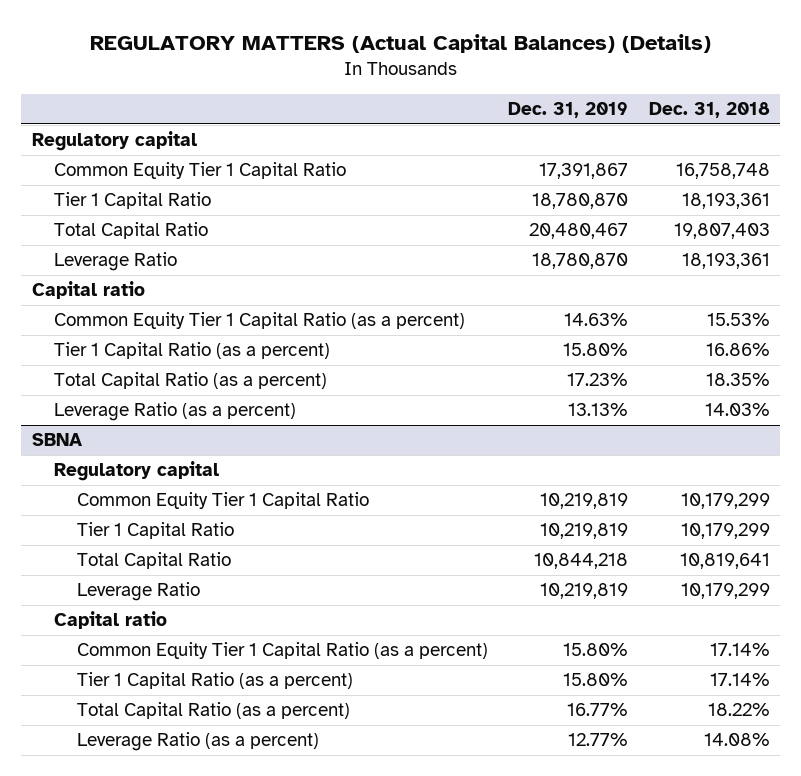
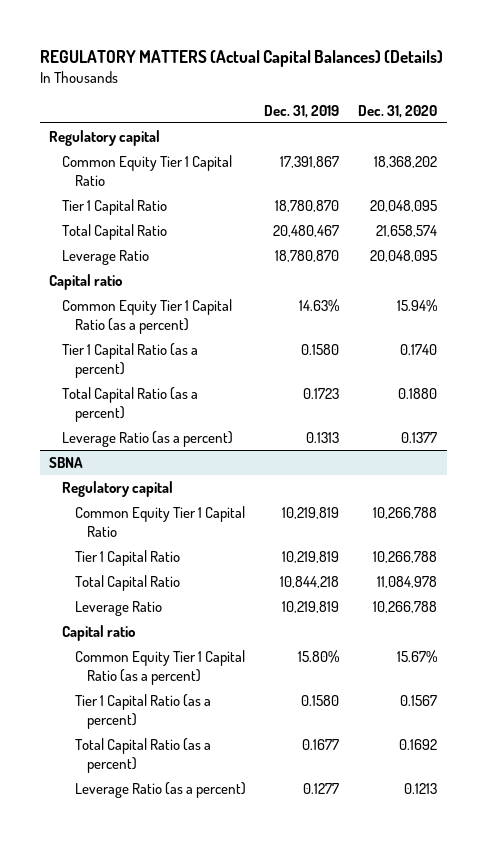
- | Dec. 31, 2019 | Dec. 31, 2018
+ | Dec. 31, 2019 | Dec. 31, 2020
- Tier 1 Capital Ratio (as a percent) | 15.80% | 16.86%
- Total Capital Ratio (as a percent) | 17.23% | 18.35%
- Leverage Ratio (as a percent) | 13.13% | 14.03%
+ Tier 1 Capital Ratio (as a percent) | 0.1580 | 0.1740
+ Total Capital Ratio (as a percent) | 0.1723 | 0.1880
+ Leverage Ratio (as a percent) | 0.1313 | 0.1377
@ SBNA
- Tier 1 Capital Ratio (as a percent) | 15.80% | 17.14%
- Total Capital Ratio (as a percent) | 16.77% | 18.22%
- Leverage Ratio (as a percent) | 12.77% | 14.08%
+ Tier 1 Capital Ratio (as a percent) | 0.1580 | 0.1567
+ Total Capital Ratio (as a percent) | 0.1677 | 0.1692
+ Leverage Ratio (as a percent) | 0.1277 | 0.1213

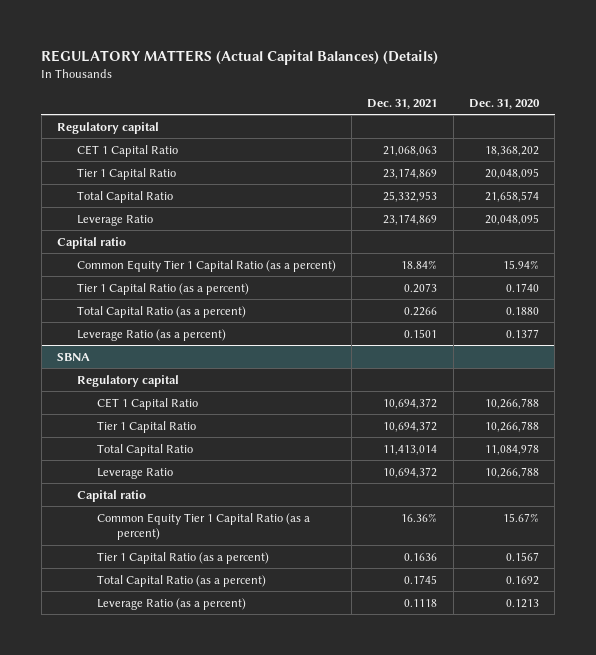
- | Dec. 31, 2019 | Dec. 31, 2020
+ | Dec. 31, 2021 | Dec. 31, 2020
- Common Equity Tier 1 Capital Ratio | 17,391,867 | 18,368,202
+ CET 1 Capital Ratio | 21,068,063 | 18,368,202
@ SBNA
- Common Equity Tier 1 Capital Ratio | 10,219,819 | 10,266,788
+ CET 1 Capital Ratio | 10,694,372 | 10,266,788

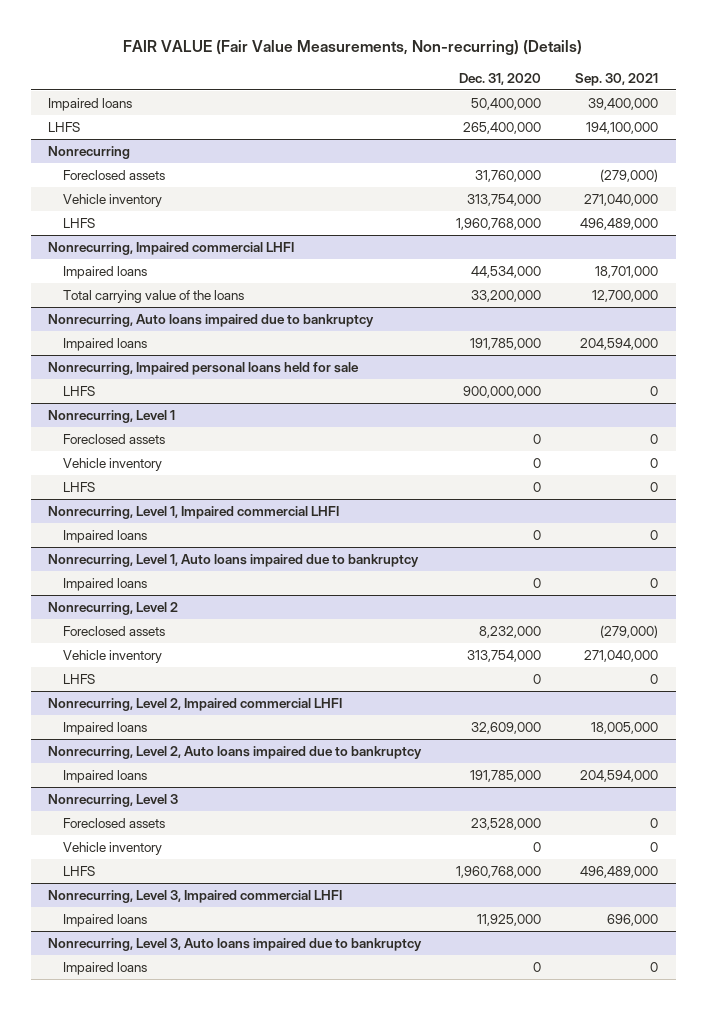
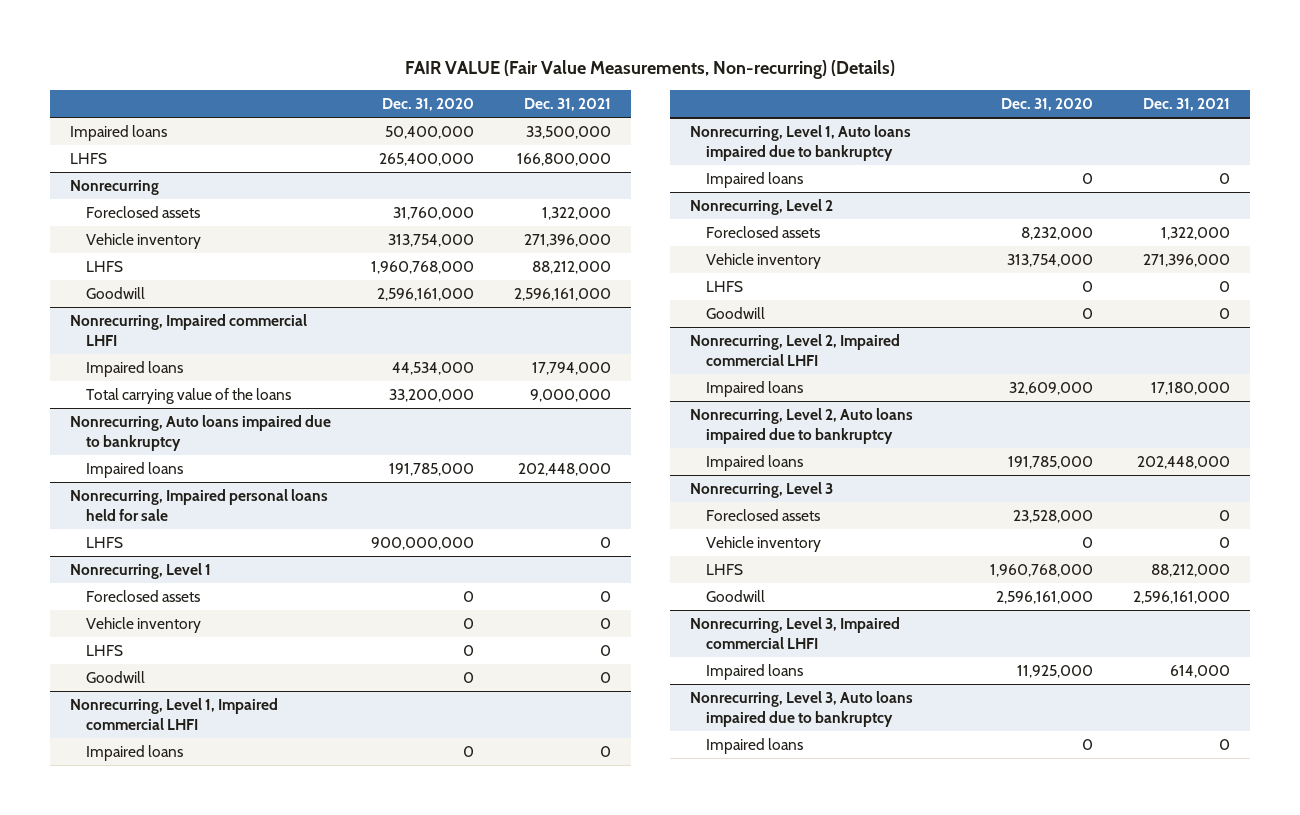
- | Dec. 31, 2020 | Sep. 30, 2021
+ | Dec. 31, 2020 | Dec. 31, 2021
@ Nonrecurring
+ Goodwill | 2,596,161,000 | 2,596,161,000
@ Nonrecurring, Level 1
+ Goodwill | 0 | 0
@ Nonrecurring, Level 2
+ Goodwill | 0 | 0
@ Nonrecurring, Level 3
+ Goodwill | 2,596,161,000 | 2,596,161,000

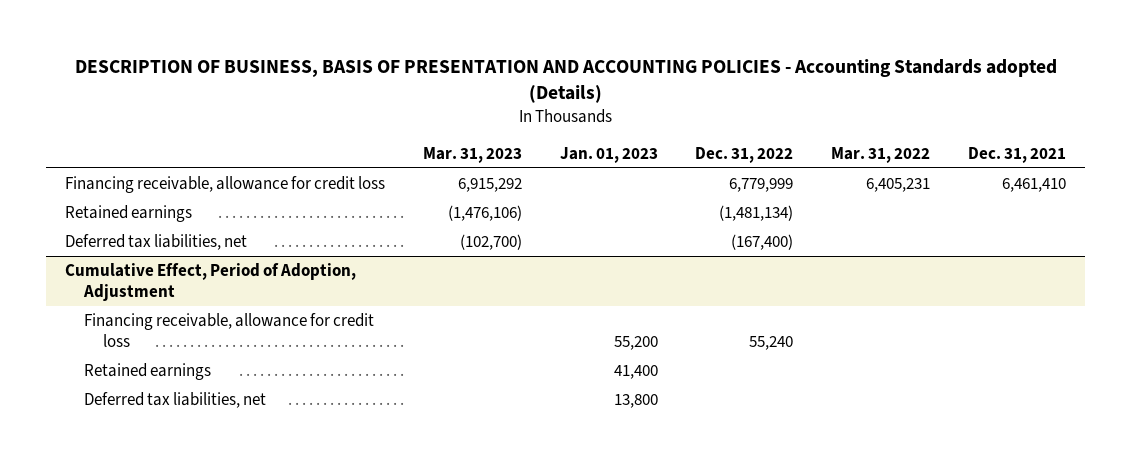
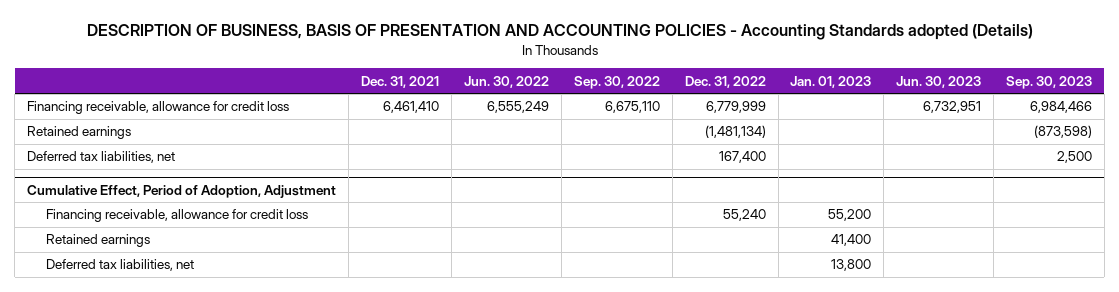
- | Mar. 31, 2023 | Jan. 01, 2023 | Dec. 31, 2022 | Mar. 31, 2022 | Dec. 31, 2021
+ | Dec. 31, 2021 | Jun. 30, 2022 | Sep. 30, 2022 | Dec. 31, 2022 | Jan. 01, 2023 | Jun. 30, 2023 | Sep. 30, 2023
- Deferred tax liabilities, net | (102,700) | | (167,400) | |
+ Deferred tax liabilities, net | | | | 167,400 | | | 2,500

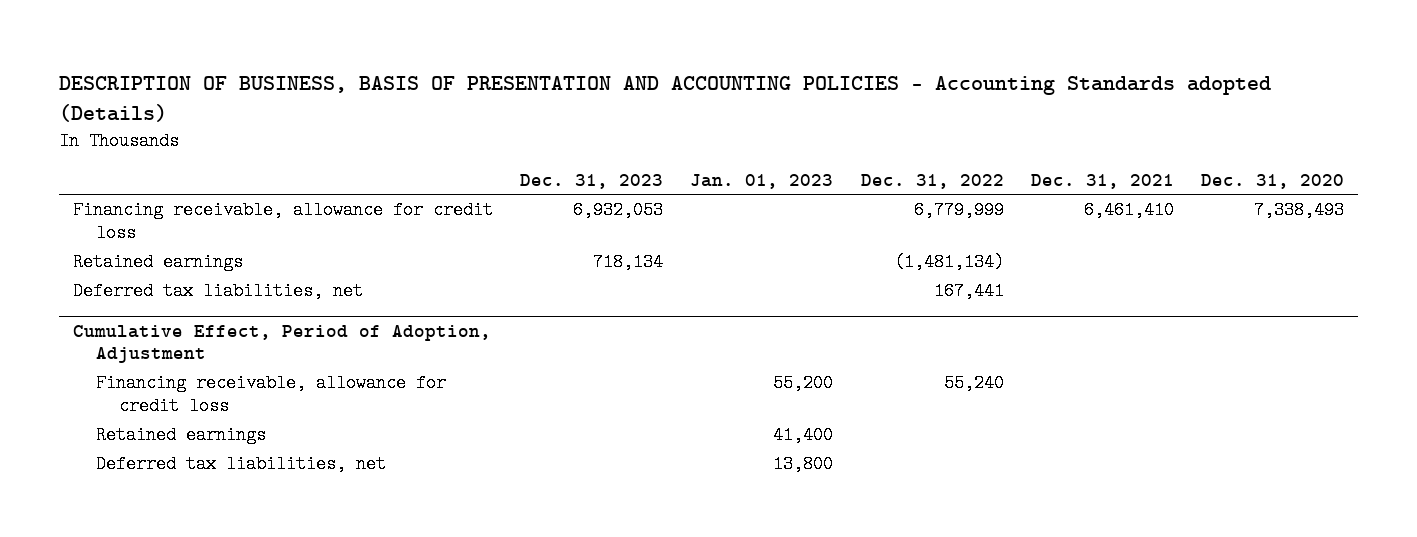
- | Dec. 31, 2021 | Jun. 30, 2022 | Sep. 30, 2022 | Dec. 31, 2022 | Jan. 01, 2023 | Jun. 30, 2023 | Sep. 30, 2023
+ | Dec. 31, 2023 | Jan. 01, 2023 | Dec. 31, 2022 | Dec. 31, 2021 | Dec. 31, 2020
- Deferred tax liabilities, net | | | | 167,400 | | | 2,500
+ Deferred tax liabilities, net | | | 167,441 | |

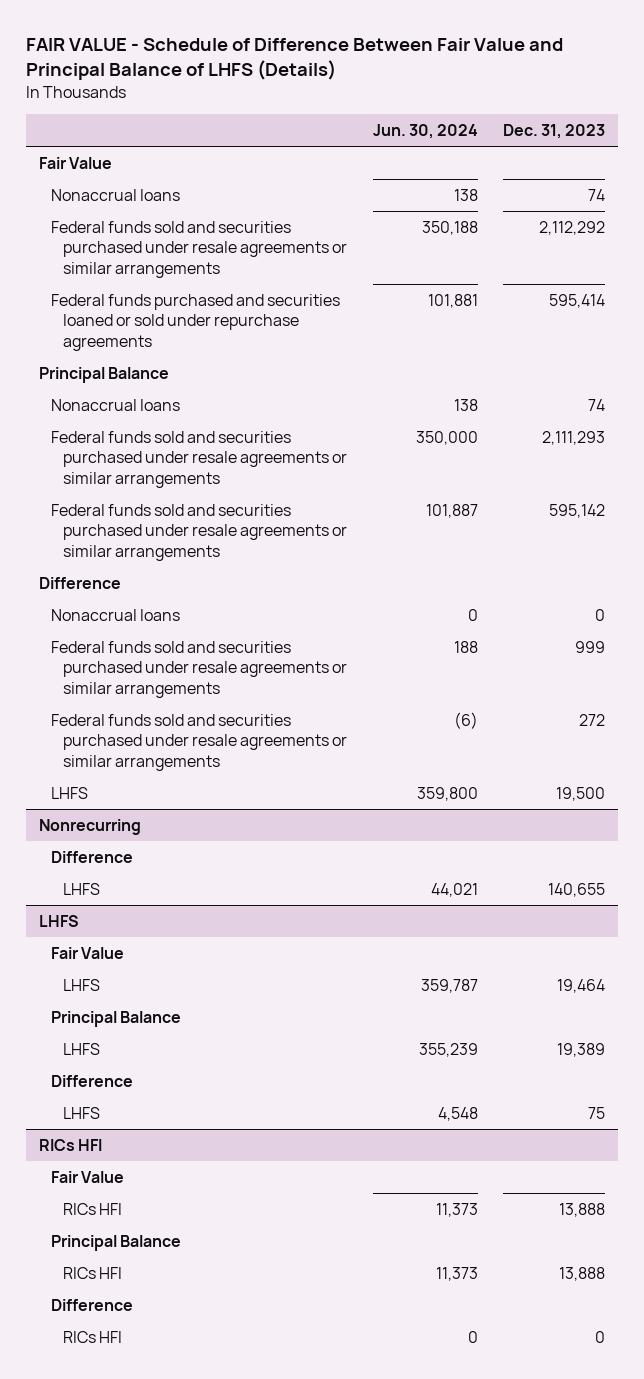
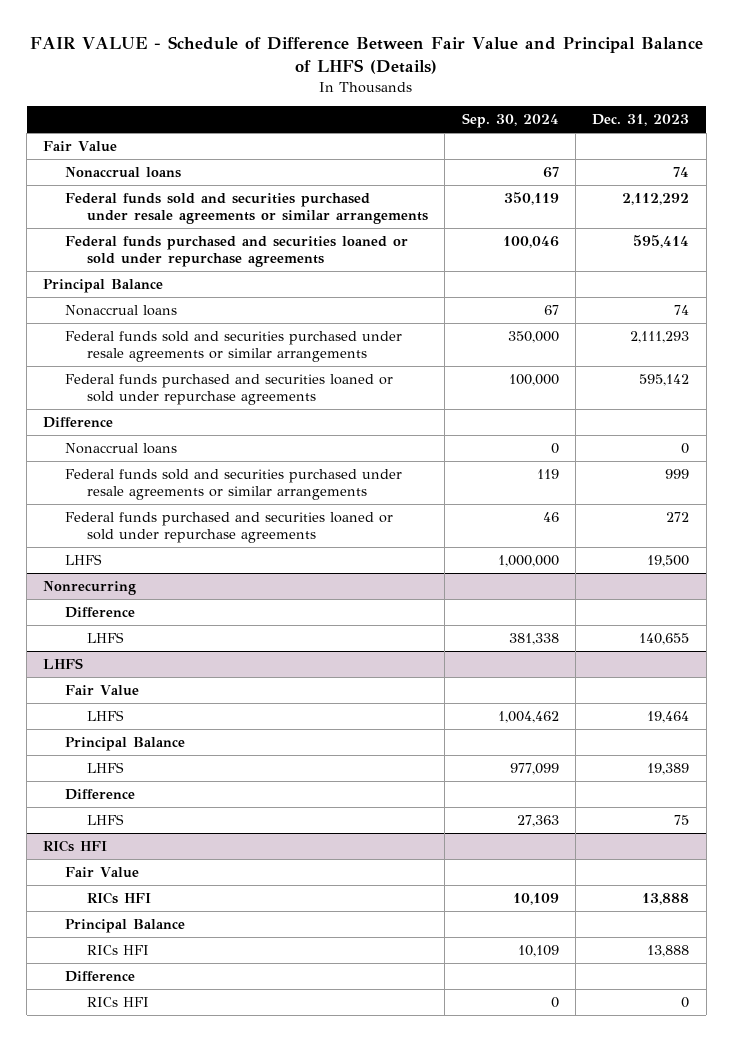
- | Jun. 30, 2024 | Dec. 31, 2023
+ | Sep. 30, 2024 | Dec. 31, 2023
- Federal funds sold and securities purchased under resale agreements or similar arrangements | 101,887 | 595,142
+ Federal funds purchased and securities loaned or sold under repurchase agreements | 100,000 | 595,142
- Federal funds sold and securities purchased under resale agreements or similar arrangements | (6) | 272
+ Federal funds purchased and securities loaned or sold under repurchase agreements | 46 | 272

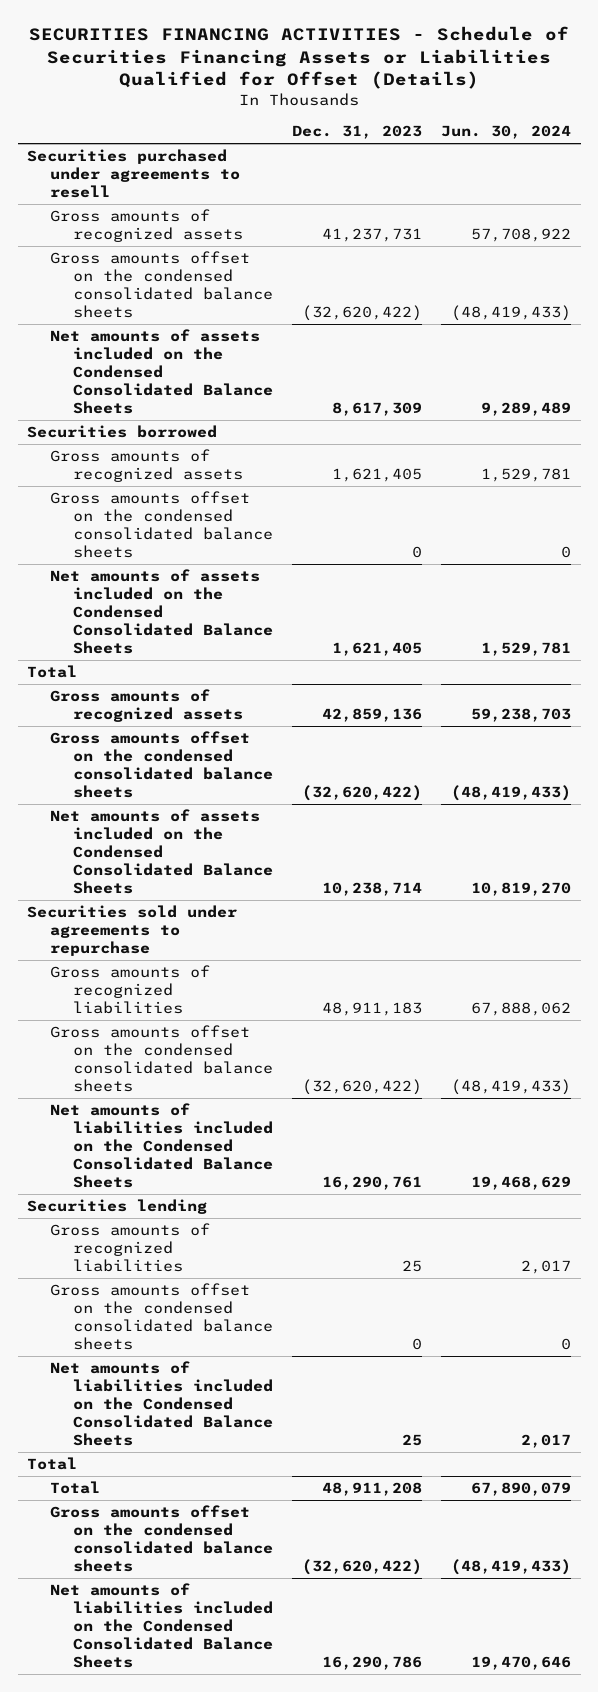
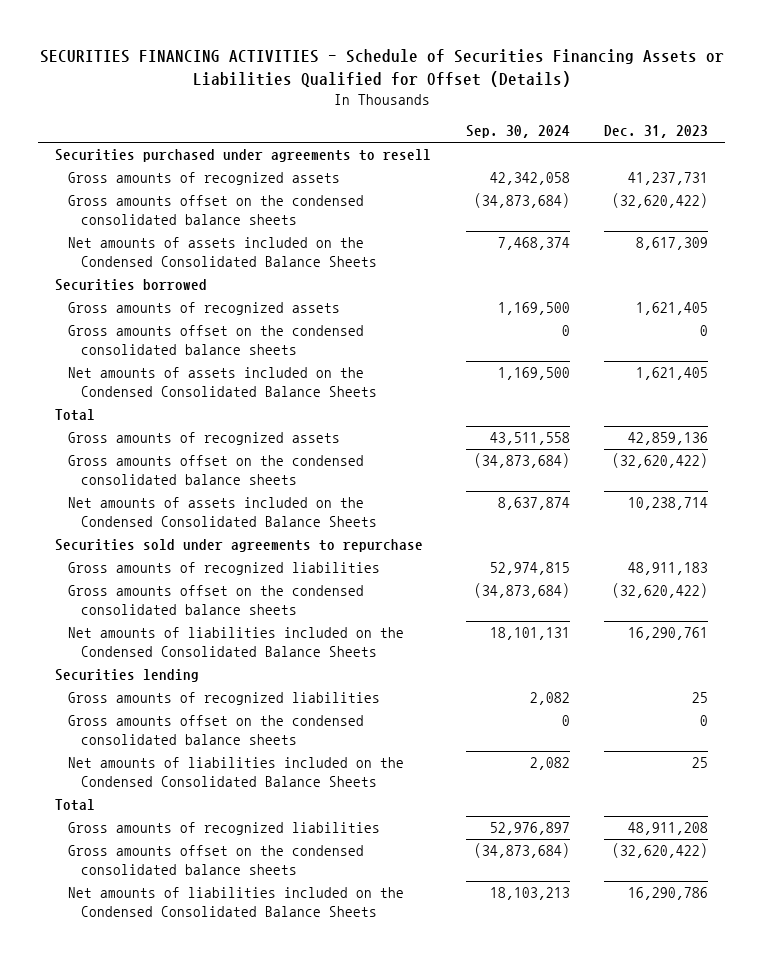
- | Dec. 31, 2023 | Jun. 30, 2024
+ | Sep. 30, 2024 | Dec. 31, 2023
- Total | 48,911,208 | 67,890,079
+ Gross amounts of recognized liabilities | 52,976,897 | 48,911,208

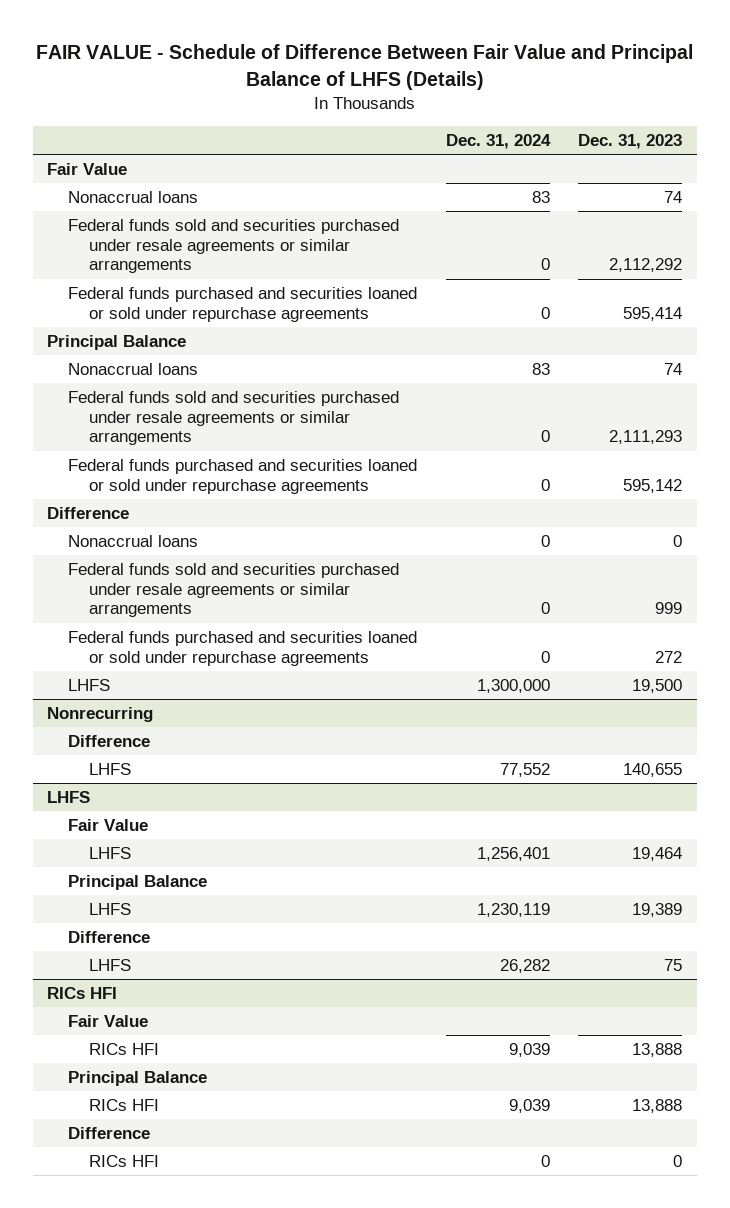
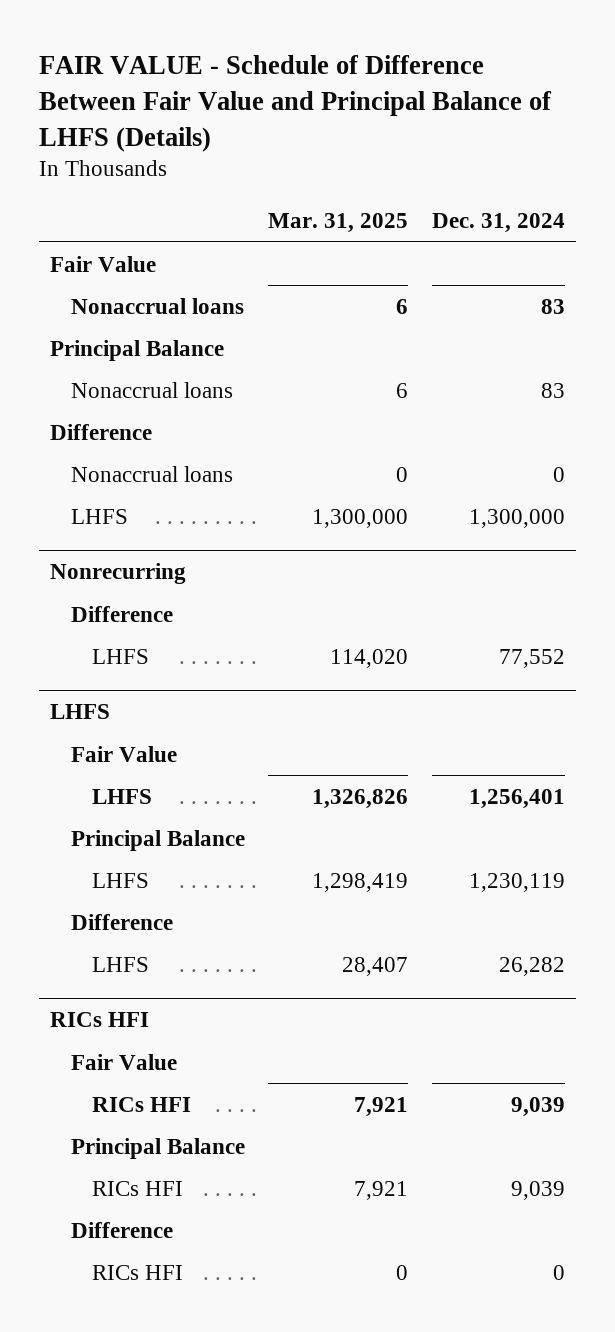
- | Dec. 31, 2024 | Dec. 31, 2023
+ | Mar. 31, 2025 | Dec. 31, 2024
- Federal funds sold and securities purchased under resale agreements or similar arrangements | 0 | 2,112,292
- Federal funds purchased and securities loaned or sold under repurchase agreements | 0 | 595,414
- Federal funds sold and securities purchased under resale agreements or similar arrangements | 0 | 2,111,293
- Federal funds purchased and securities loaned or sold under repurchase agreements | 0 | 595,142
- Federal funds sold and securities purchased under resale agreements or similar arrangements | 0 | 999
- Federal funds purchased and securities loaned or sold under repurchase agreements | 0 | 272

